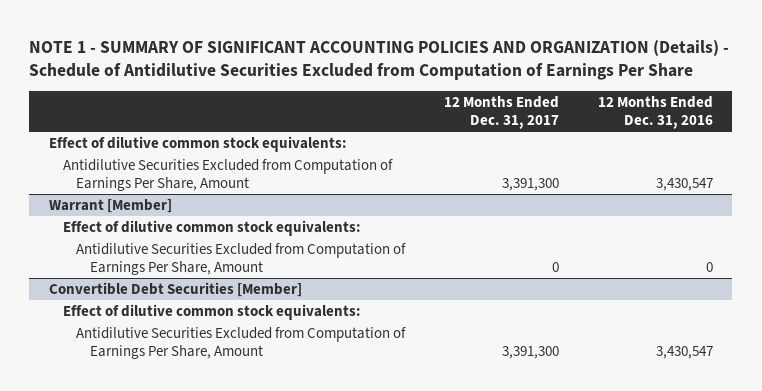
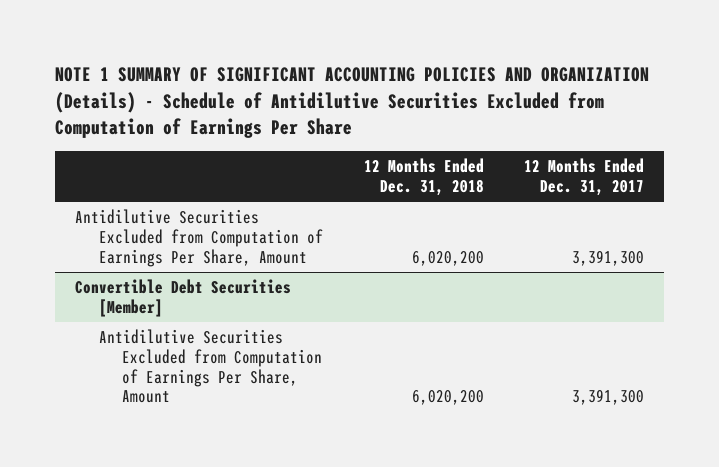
- NOTE 1 - SUMMARY OF SIGNIFICANT ACCOUNTING POLICIES AND ORGANIZATION (Details) - Schedule of Antidilutive Securities Excluded from Computation of Earnings Per Share
+ NOTE 1 SUMMARY OF SIGNIFICANT ACCOUNTING POLICIES AND ORGANIZATION (Details) - Schedule of Antidilutive Securities Excluded from Computation of Earnings Per Share
- | 12 Months Ended Dec. 31, 2017 | 12 Months Ended Dec. 31, 2016
+ | 12 Months Ended Dec. 31, 2018 | 12 Months Ended Dec. 31, 2017
- Effect of dilutive common stock equivalents:
- Warrant [Member]
- Effect of dilutive common stock equivalents:
- Antidilutive Securities Excluded from Computation of Earnings Per Share, Amount | 0 | 0
@ Convertible Debt Securities [Member]
- Effect of dilutive common stock equivalents:

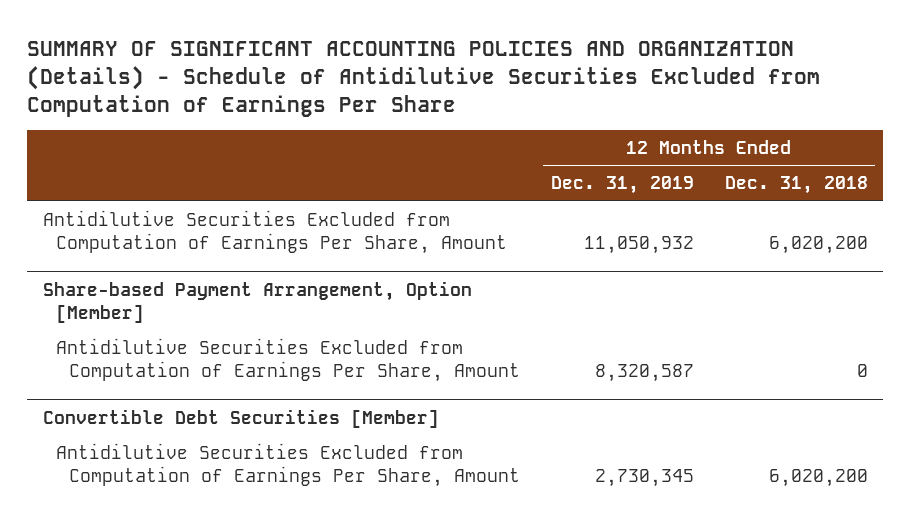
- NOTE 1 SUMMARY OF SIGNIFICANT ACCOUNTING POLICIES AND ORGANIZATION (Details) - Schedule of Antidilutive Securities Excluded from Computation of Earnings Per Share
+ SUMMARY OF SIGNIFICANT ACCOUNTING POLICIES AND ORGANIZATION (Details) - Schedule of Antidilutive Securities Excluded from Computation of Earnings Per Share
- | 12 Months Ended Dec. 31, 2018 | 12 Months Ended Dec. 31, 2017
+ | 12 Months Ended Dec. 31, 2019 | 12 Months Ended Dec. 31, 2018
+ Share-based Payment Arrangement, Option [Member]
+ Antidilutive Securities Excluded from Computation of Earnings Per Share, Amount | 8,320,587 | 0

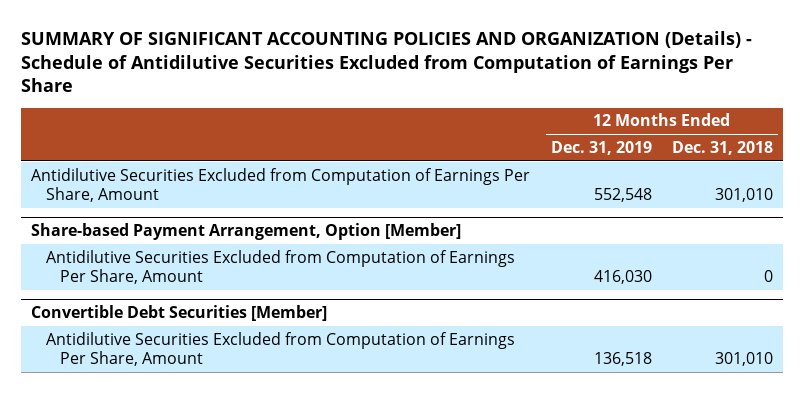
- Antidilutive Securities Excluded from Computation of Earnings Per Share, Amount | 11,050,932 | 6,020,200
+ Antidilutive Securities Excluded from Computation of Earnings Per Share, Amount | 552,548 | 301,010
@ Share-based Payment Arrangement, Option [Member]
- Antidilutive Securities Excluded from Computation of Earnings Per Share, Amount | 8,320,587 | 0
+ Antidilutive Securities Excluded from Computation of Earnings Per Share, Amount | 416,030 | 0
@ Convertible Debt Securities [Member]
- Antidilutive Securities Excluded from Computation of Earnings Per Share, Amount | 2,730,345 | 6,020,200
+ Antidilutive Securities Excluded from Computation of Earnings Per Share, Amount | 136,518 | 301,010

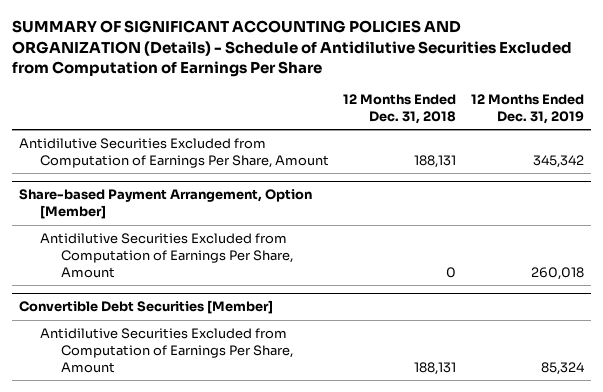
- | 12 Months Ended Dec. 31, 2019 | 12 Months Ended Dec. 31, 2018
+ | 12 Months Ended Dec. 31, 2018 | 12 Months Ended Dec. 31, 2019
- Antidilutive Securities Excluded from Computation of Earnings Per Share, Amount | 552,548 | 301,010
+ Antidilutive Securities Excluded from Computation of Earnings Per Share, Amount | 188,131 | 345,342
@ Share-based Payment Arrangement, Option [Member]
- Antidilutive Securities Excluded from Computation of Earnings Per Share, Amount | 416,030 | 0
+ Antidilutive Securities Excluded from Computation of Earnings Per Share, Amount | 0 | 260,018
@ Convertible Debt Securities [Member]
- Antidilutive Securities Excluded from Computation of Earnings Per Share, Amount | 136,518 | 301,010
+ Antidilutive Securities Excluded from Computation of Earnings Per Share, Amount | 188,131 | 85,324

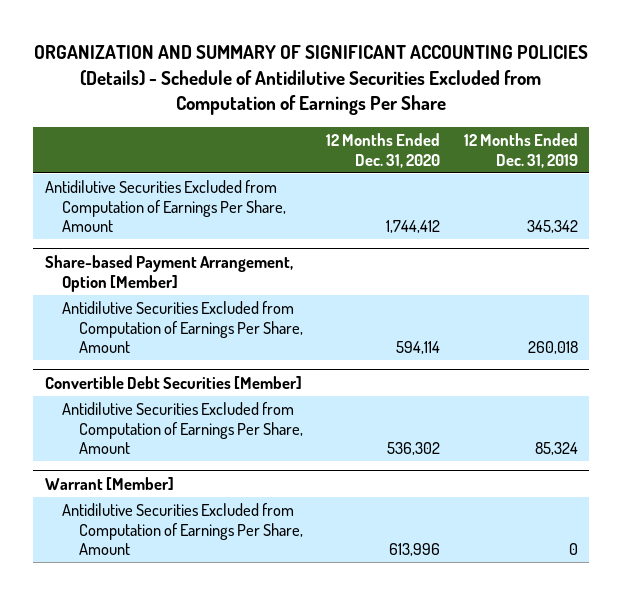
- SUMMARY OF SIGNIFICANT ACCOUNTING POLICIES AND ORGANIZATION (Details) - Schedule of Antidilutive Securities Excluded from Computation of Earnings Per Share
+ ORGANIZATION AND SUMMARY OF SIGNIFICANT ACCOUNTING POLICIES (Details) - Schedule of Antidilutive Securities Excluded from Computation of Earnings Per Share
- | 12 Months Ended Dec. 31, 2018 | 12 Months Ended Dec. 31, 2019
+ | 12 Months Ended Dec. 31, 2020 | 12 Months Ended Dec. 31, 2019
+ Warrant [Member]
+ Antidilutive Securities Excluded from Computation of Earnings Per Share, Amount | 613,996 | 0

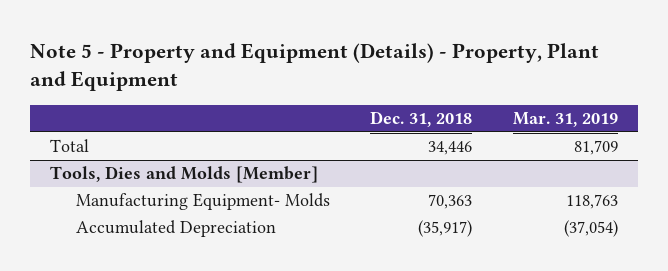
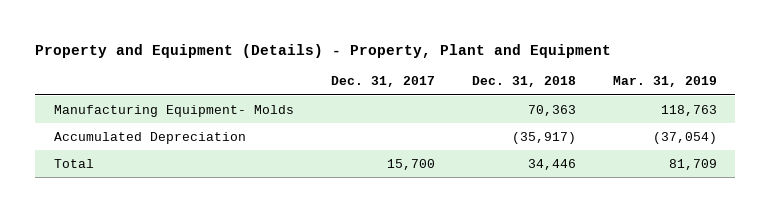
- Note 5 - Property and Equipment (Details) - Property, Plant and Equipment
+ Property and Equipment (Details) - Property, Plant and Equipment
- | Dec. 31, 2018 | Mar. 31, 2019
+ | Dec. 31, 2017 | Dec. 31, 2018 | Mar. 31, 2019
- Tools, Dies and Molds [Member]
moved down: Total | 15,700 | 34,446 | 81,709

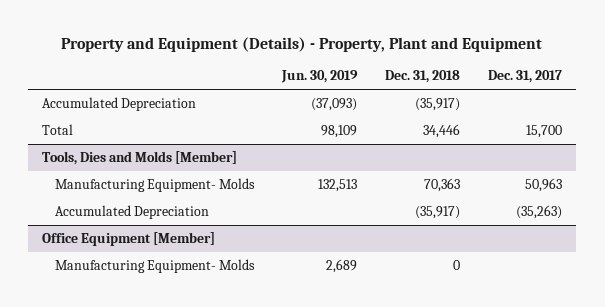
- | Dec. 31, 2017 | Dec. 31, 2018 | Mar. 31, 2019
+ | Jun. 30, 2019 | Dec. 31, 2018 | Dec. 31, 2017
- Manufacturing Equipment- Molds | | 70,363 | 118,763
+ Tools, Dies and Molds [Member]
+ Manufacturing Equipment- Molds | 132,513 | 70,363 | 50,963
+ Accumulated Depreciation | | (35,917) | (35,263)
+ Office Equipment [Member]
+ Manufacturing Equipment- Molds | 2,689 | 0 |

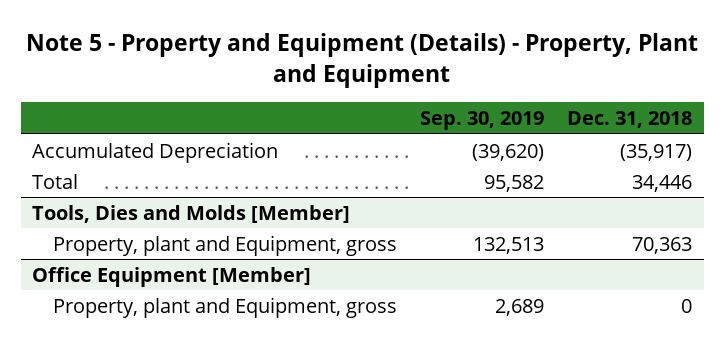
- Property and Equipment (Details) - Property, Plant and Equipment
+ Note 5 - Property and Equipment (Details) - Property, Plant and Equipment
- | Jun. 30, 2019 | Dec. 31, 2018 | Dec. 31, 2017
+ | Sep. 30, 2019 | Dec. 31, 2018
@ Tools, Dies and Molds [Member]
- Manufacturing Equipment- Molds | 132,513 | 70,363 | 50,963
- Accumulated Depreciation | | (35,917) | (35,263)
+ Property, plant and Equipment, gross | 132,513 | 70,363
@ Office Equipment [Member]
- Manufacturing Equipment- Molds | 2,689 | 0 |
+ Property, plant and Equipment, gross | 2,689 | 0

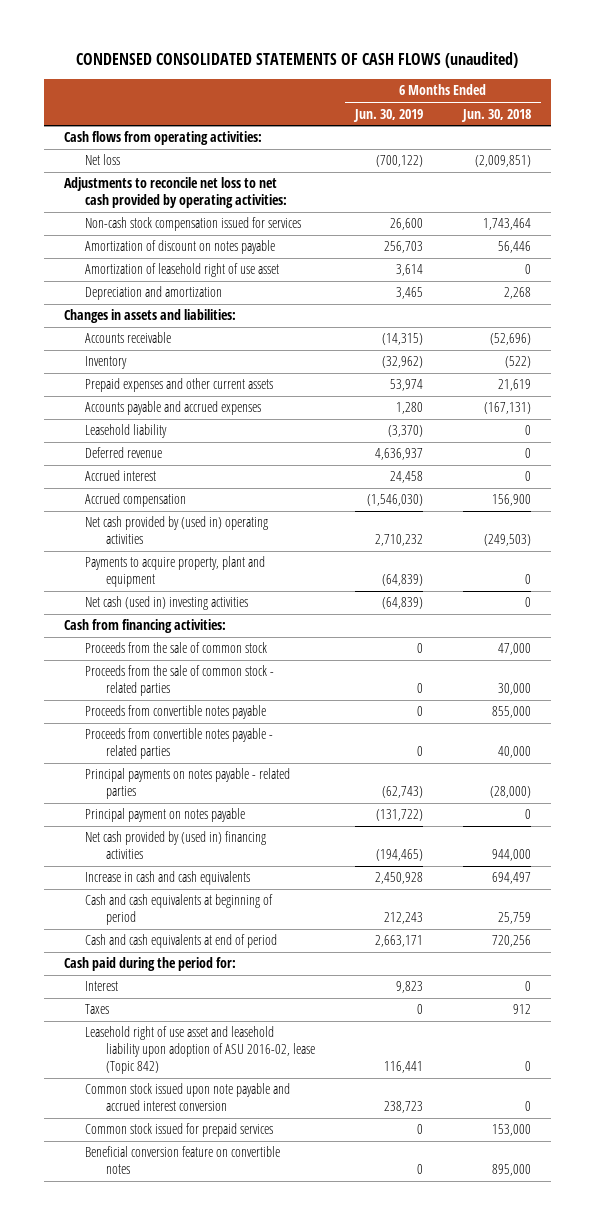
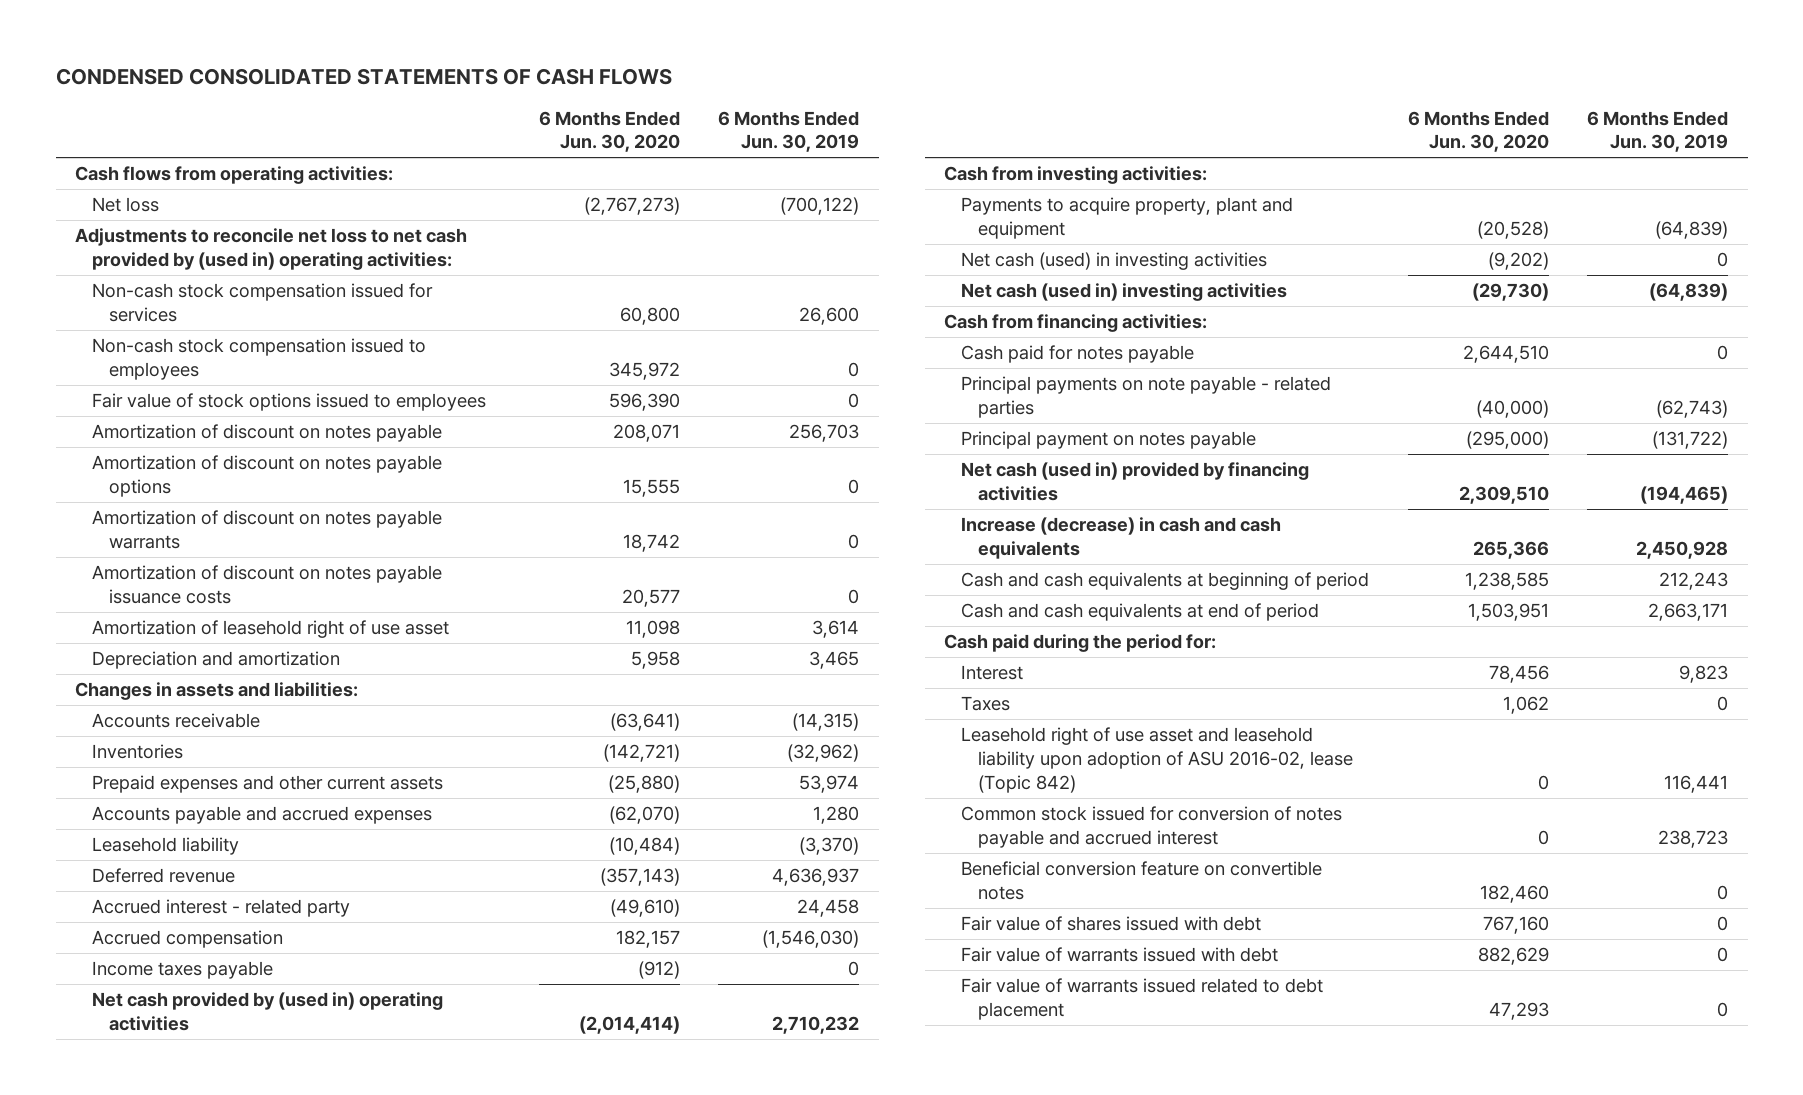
- CONDENSED CONSOLIDATED STATEMENTS OF CASH FLOWS (unaudited)
+ CONDENSED CONSOLIDATED STATEMENTS OF CASH FLOWS
- | 6 Months Ended Jun. 30, 2019 | 6 Months Ended Jun. 30, 2018
+ | 6 Months Ended Jun. 30, 2020 | 6 Months Ended Jun. 30, 2019
- Adjustments to reconcile net loss to net cash provided by operating activities:
+ Adjustments to reconcile net loss to net cash provided by (used in) operating activities:
+ Non-cash stock compensation issued to employees | 345,972 | 0
+ Fair value of stock options issued to employees | 596,390 | 0
+ Amortization of discount on notes payable options | 15,555 | 0
+ Amortization of discount on notes payable warrants | 18,742 | 0
+ Amortization of discount on notes payable issuance costs | 20,577 | 0
- Inventory | (32,962) | (522)
+ Inventories | (142,721) | (32,962)
- Accrued interest | 24,458 | 0
+ Accrued interest - related party | (49,610) | 24,458
+ Income taxes payable | (912) | 0
+ Cash from investing activities:
+ Net cash (used) in investing activities | (9,202) | 0
- Proceeds from the sale of common stock | 0 | 47,000
- Proceeds from the sale of common stock - related parties | 0 | 30,000
- Proceeds from convertible notes payable | 0 | 855,000
- Proceeds from convertible notes payable - related parties | 0 | 40,000
- Principal payments on notes payable - related parties | (62,743) | (28,000)
+ Cash paid for notes payable | 2,644,510 | 0
+ Principal payments on note payable - related parties | (40,000) | (62,743)
- Net cash provided by (used in) financing activities | (194,465) | 944,000
- Increase in cash and cash equivalents | 2,450,928 | 694,497
+ Net cash (used in) provided by financing activities | 2,309,510 | (194,465)
+ Increase (decrease) in cash and cash equivalents | 265,366 | 2,450,928
- Common stock issued upon note payable and accrued interest conversion | 238,723 | 0
- Common stock issued for prepaid services | 0 | 153,000
+ Common stock issued for conversion of notes payable and accrued interest | 0 | 238,723
+ Fair value of shares issued with debt | 767,160 | 0
+ Fair value of warrants issued with debt | 882,629 | 0
+ Fair value of warrants issued related to debt placement | 47,293 | 0

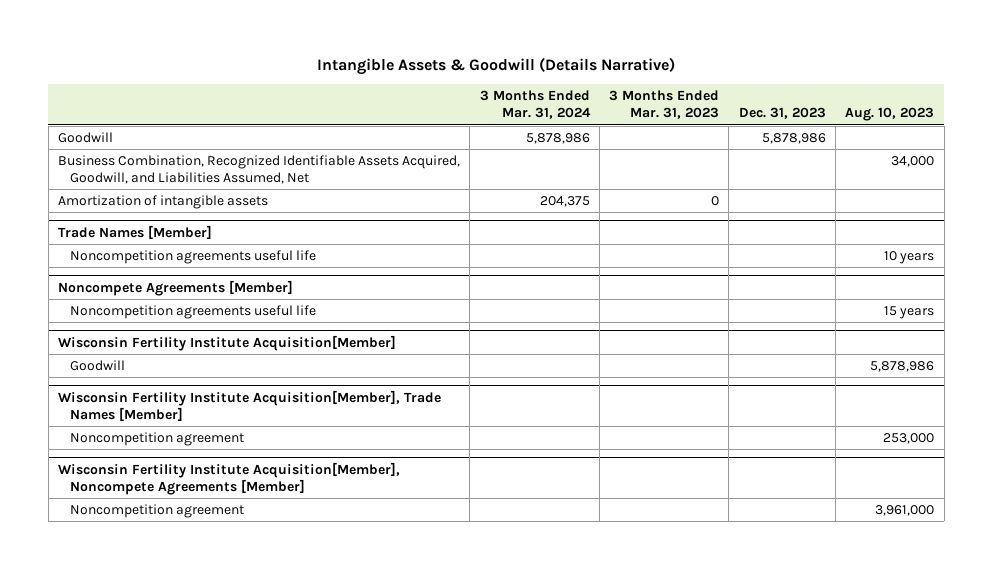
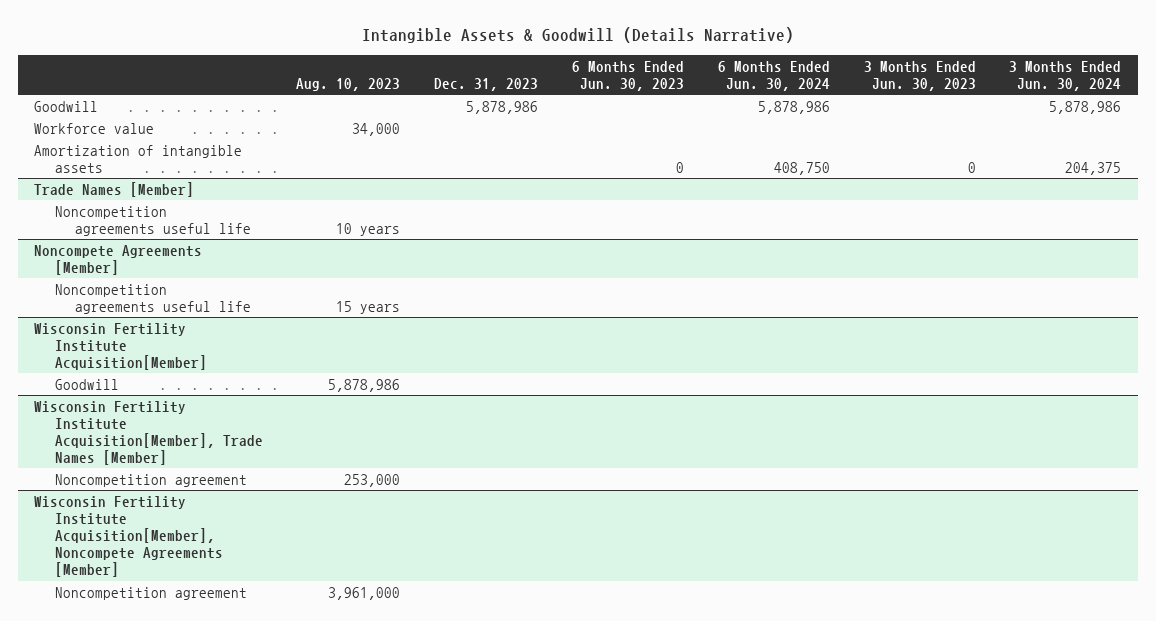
- | 3 Months Ended Mar. 31, 2024 | 3 Months Ended Mar. 31, 2023 | Dec. 31, 2023 | Aug. 10, 2023
+ | Aug. 10, 2023 | Dec. 31, 2023 | 6 Months Ended Jun. 30, 2023 | 6 Months Ended Jun. 30, 2024 | 3 Months Ended Jun. 30, 2023 | 3 Months Ended Jun. 30, 2024
- Business Combination, Recognized Identifiable Assets Acquired, Goodwill, and Liabilities Assumed, Net | | | | 34,000
+ Workforce value | 34,000 | | | | |

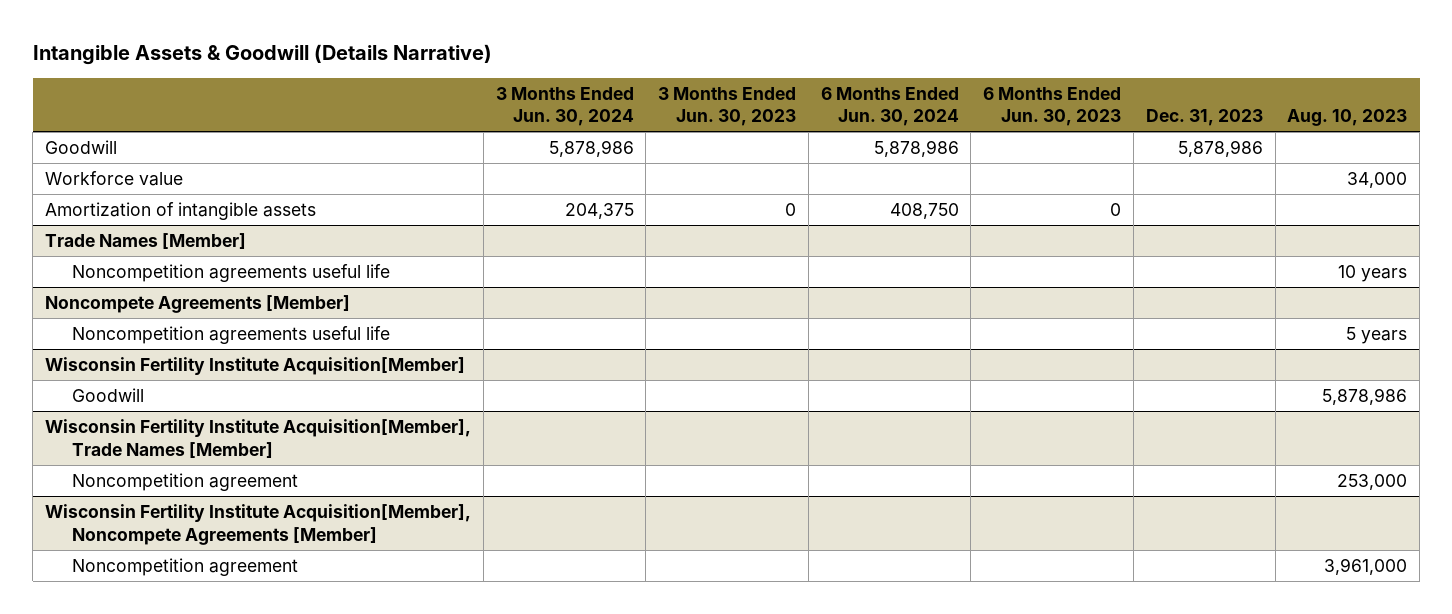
- | Aug. 10, 2023 | Dec. 31, 2023 | 6 Months Ended Jun. 30, 2023 | 6 Months Ended Jun. 30, 2024 | 3 Months Ended Jun. 30, 2023 | 3 Months Ended Jun. 30, 2024
+ | 3 Months Ended Jun. 30, 2024 | 3 Months Ended Jun. 30, 2023 | 6 Months Ended Jun. 30, 2024 | 6 Months Ended Jun. 30, 2023 | Dec. 31, 2023 | Aug. 10, 2023
@ Noncompete Agreements [Member]
- Noncompetition agreements useful life | 15 years | | | | |
+ Noncompetition agreements useful life | | | | | | 5 years

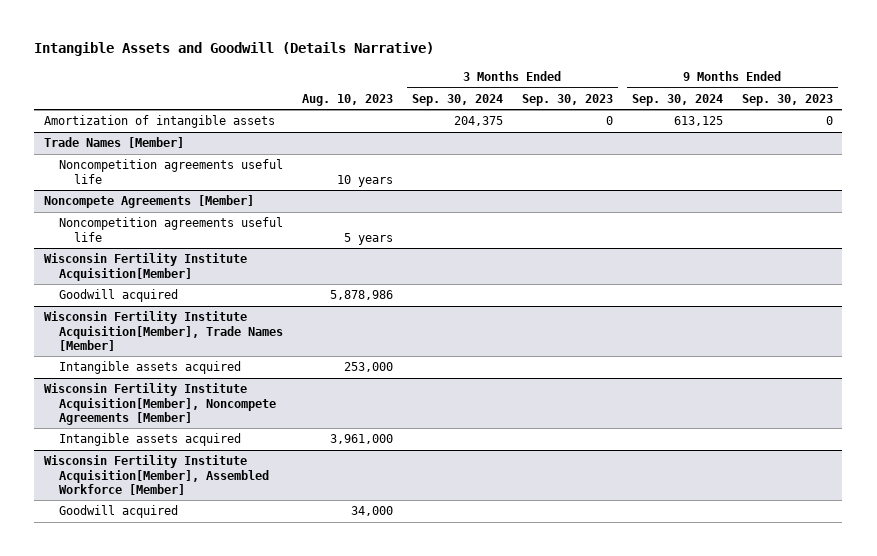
- Intangible Assets & Goodwill (Details Narrative)
+ Intangible Assets and Goodwill (Details Narrative)
- | 3 Months Ended Jun. 30, 2024 | 3 Months Ended Jun. 30, 2023 | 6 Months Ended Jun. 30, 2024 | 6 Months Ended Jun. 30, 2023 | Dec. 31, 2023 | Aug. 10, 2023
+ | Aug. 10, 2023 | 3 Months Ended Sep. 30, 2024 | 3 Months Ended Sep. 30, 2023 | 9 Months Ended Sep. 30, 2024 | 9 Months Ended Sep. 30, 2023
- Goodwill | 5,878,986 | | 5,878,986 | | 5,878,986 |
- Workforce value | | | | | | 34,000
@ Wisconsin Fertility Institute Acquisition[Member]
- Goodwill | | | | | | 5,878,986
+ Goodwill acquired | 5,878,986 | | | |
@ Wisconsin Fertility Institute Acquisition[Member], Trade Names [Member]
- Noncompetition agreement | | | | | | 253,000
+ Intangible assets acquired | 253,000 | | | |
@ Wisconsin Fertility Institute Acquisition[Member], Noncompete Agreements [Member]
- Noncompetition agreement | | | | | | 3,961,000
+ Intangible assets acquired | 3,961,000 | | | |
+ Wisconsin Fertility Institute Acquisition[Member], Assembled Workforce [Member]
+ Goodwill acquired | 34,000 | | | |

